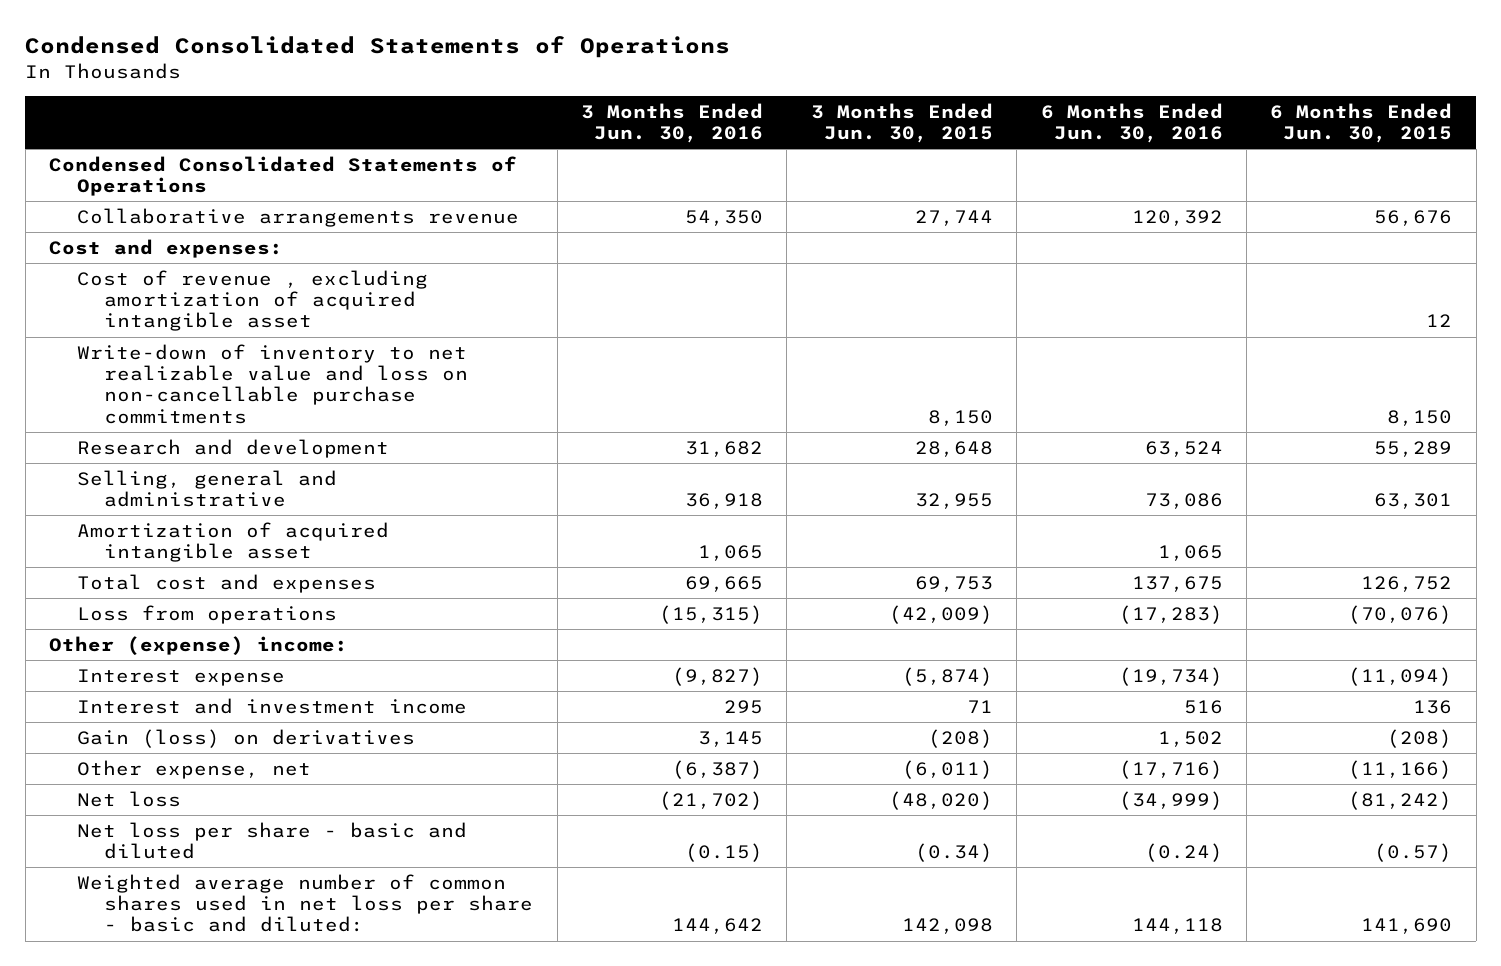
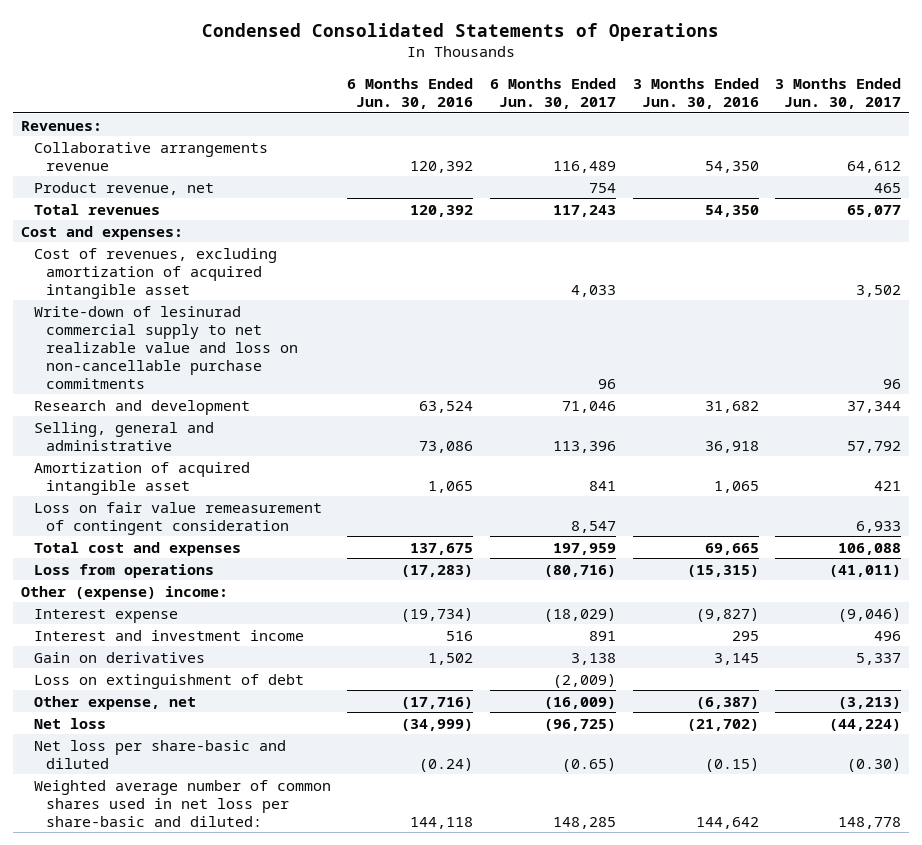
- | 3 Months Ended Jun. 30, 2016 | 3 Months Ended Jun. 30, 2015 | 6 Months Ended Jun. 30, 2016 | 6 Months Ended Jun. 30, 2015
+ | 6 Months Ended Jun. 30, 2016 | 6 Months Ended Jun. 30, 2017 | 3 Months Ended Jun. 30, 2016 | 3 Months Ended Jun. 30, 2017
- Condensed Consolidated Statements of Operations
+ Revenues:
+ Product revenue, net | | 754 | | 465
+ Total revenues | 120,392 | 117,243 | 54,350 | 65,077
- Cost of revenue , excluding amortization of acquired intangible asset | | | | 12
- Write-down of inventory to net realizable value and loss on non-cancellable purchase commitments | | 8,150 | | 8,150
+ Cost of revenues, excluding amortization of acquired intangible asset | | 4,033 | | 3,502
+ Write-down of lesinurad commercial supply to net realizable value and loss on non-cancellable purchase commitments | | 96 | | 96
+ Loss on fair value remeasurement of contingent consideration | | 8,547 | | 6,933
- Gain (loss) on derivatives | 3,145 | (208) | 1,502 | (208)
+ Gain on derivatives | 1,502 | 3,138 | 3,145 | 5,337
+ Loss on extinguishment of debt | | (2,009) | |
- Net loss per share - basic and diluted | (0.15) | (0.34) | (0.24) | (0.57)
- Weighted average number of common shares used in net loss per share - basic and diluted: | 144,642 | 142,098 | 144,118 | 141,690
+ Net loss per share-basic and diluted | (0.24) | (0.65) | (0.15) | (0.30)
+ Weighted average number of common shares used in net loss per share-basic and diluted: | 144,118 | 148,285 | 144,642 | 148,778

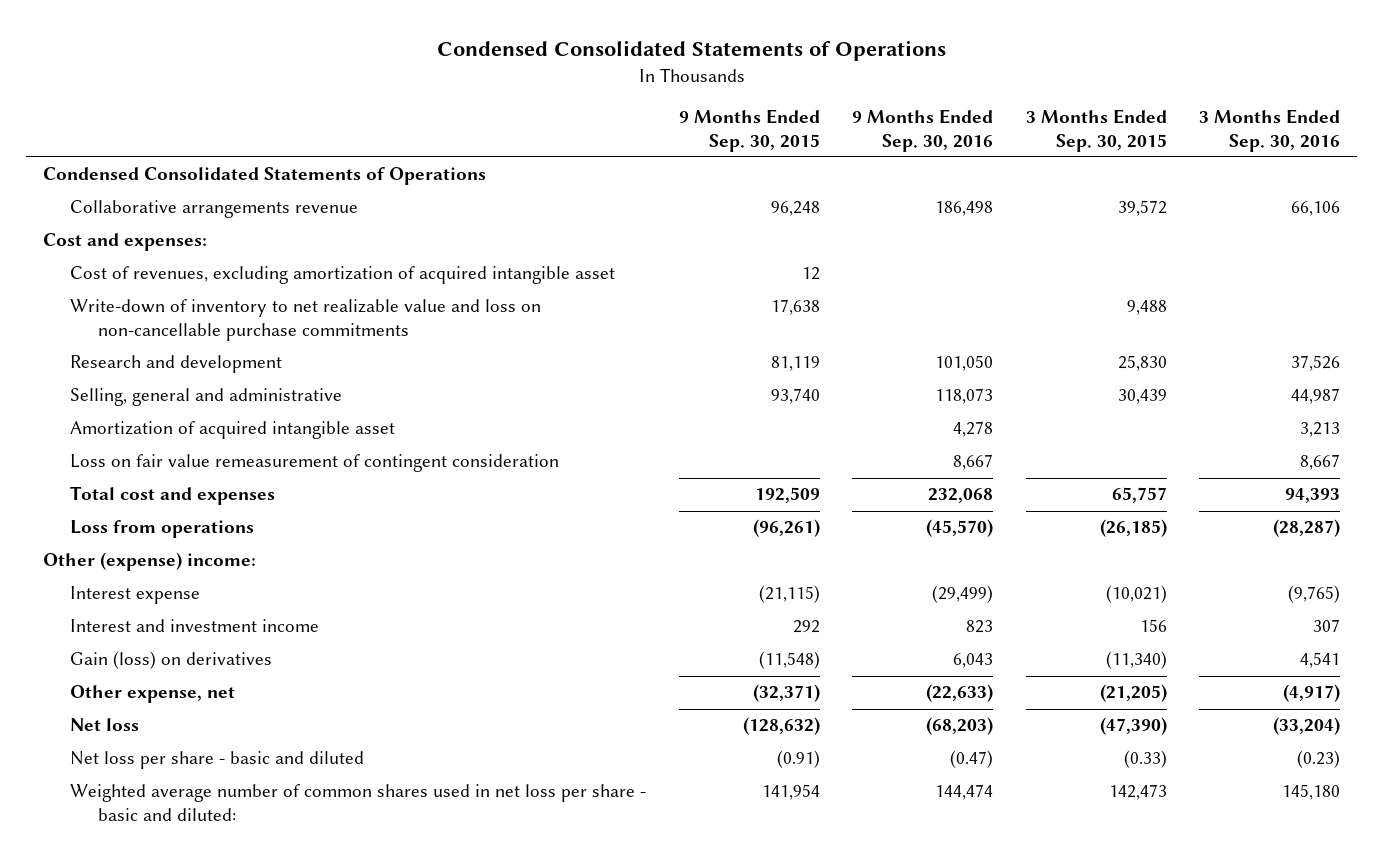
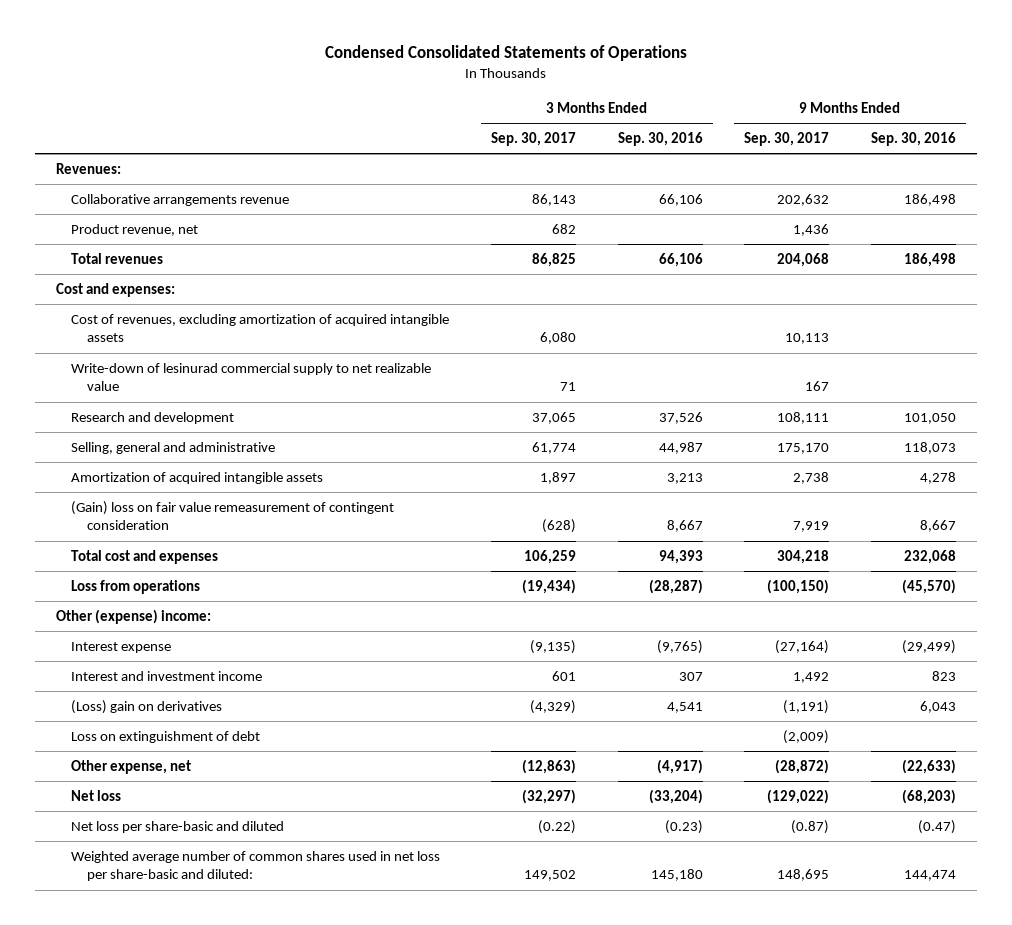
- | 9 Months Ended Sep. 30, 2015 | 9 Months Ended Sep. 30, 2016 | 3 Months Ended Sep. 30, 2015 | 3 Months Ended Sep. 30, 2016
+ | 3 Months Ended Sep. 30, 2017 | 3 Months Ended Sep. 30, 2016 | 9 Months Ended Sep. 30, 2017 | 9 Months Ended Sep. 30, 2016
- Condensed Consolidated Statements of Operations
+ Revenues:
+ Product revenue, net | 682 | | 1,436 |
+ Total revenues | 86,825 | 66,106 | 204,068 | 186,498
- Cost of revenues, excluding amortization of acquired intangible asset | 12 | | |
- Write-down of inventory to net realizable value and loss on non-cancellable purchase commitments | 17,638 | | 9,488 |
+ Cost of revenues, excluding amortization of acquired intangible assets | 6,080 | | 10,113 |
+ Write-down of lesinurad commercial supply to net realizable value | 71 | | 167 |
- Amortization of acquired intangible asset | | 4,278 | | 3,213
- Loss on fair value remeasurement of contingent consideration | | 8,667 | | 8,667
+ Amortization of acquired intangible assets | 1,897 | 3,213 | 2,738 | 4,278
+ (Gain) loss on fair value remeasurement of contingent consideration | (628) | 8,667 | 7,919 | 8,667
- Gain (loss) on derivatives | (11,548) | 6,043 | (11,340) | 4,541
+ (Loss) gain on derivatives | (4,329) | 4,541 | (1,191) | 6,043
+ Loss on extinguishment of debt | | | (2,009) |
- Net loss per share - basic and diluted | (0.91) | (0.47) | (0.33) | (0.23)
- Weighted average number of common shares used in net loss per share - basic and diluted: | 141,954 | 144,474 | 142,473 | 145,180
+ Net loss per share-basic and diluted | (0.22) | (0.23) | (0.87) | (0.47)
+ Weighted average number of common shares used in net loss per share-basic and diluted: | 149,502 | 145,180 | 148,695 | 144,474

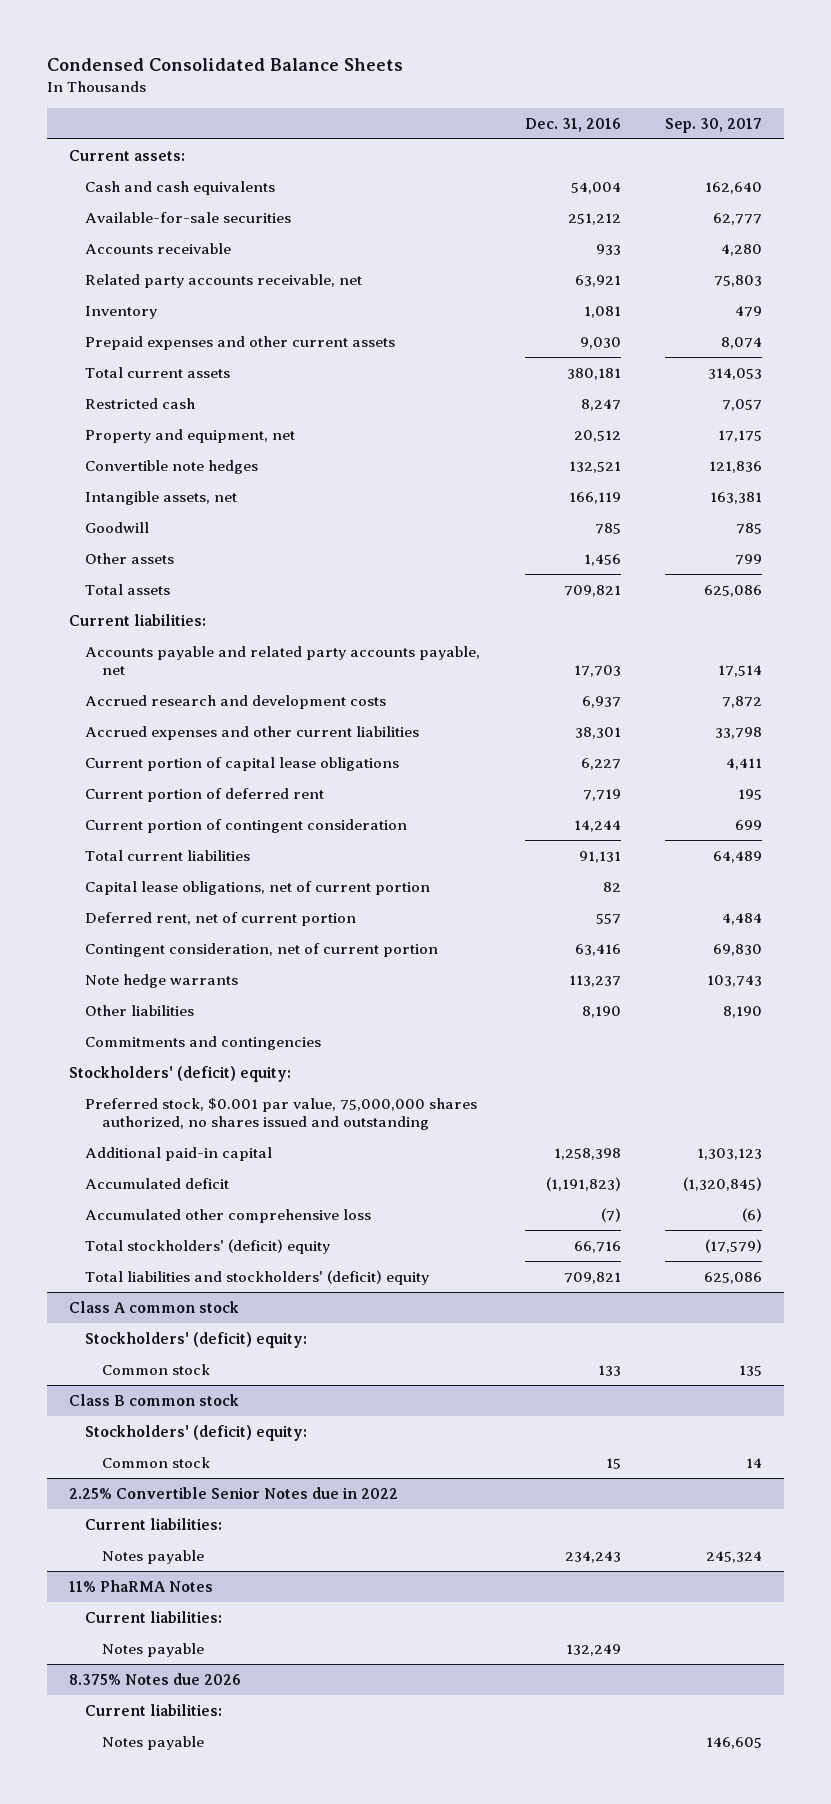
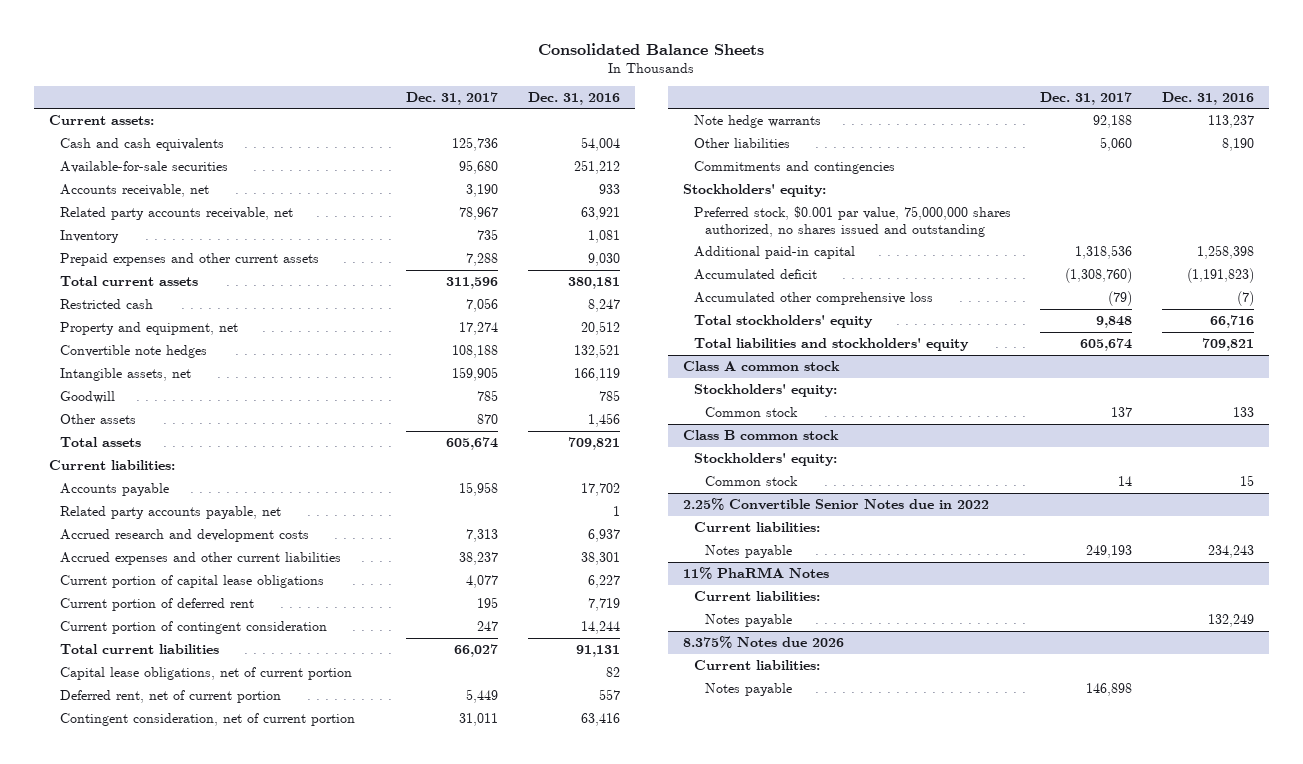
- Condensed Consolidated Balance Sheets
+ Consolidated Balance Sheets
- | Dec. 31, 2016 | Sep. 30, 2017
+ | Dec. 31, 2017 | Dec. 31, 2016
- Accounts receivable | 933 | 4,280
+ Accounts receivable, net | 3,190 | 933
- Accounts payable and related party accounts payable, net | 17,703 | 17,514
+ Accounts payable | 15,958 | 17,702
+ Related party accounts payable, net | | 1
- Stockholders' (deficit) equity:
+ Stockholders' equity:
- Total stockholders' (deficit) equity | 66,716 | (17,579)
- Total liabilities and stockholders' (deficit) equity | 709,821 | 625,086
+ Total stockholders' equity | 9,848 | 66,716
+ Total liabilities and stockholders' equity | 605,674 | 709,821
@ Class A common stock
- Stockholders' (deficit) equity:
+ Stockholders' equity:
@ Class B common stock
- Stockholders' (deficit) equity:
+ Stockholders' equity:

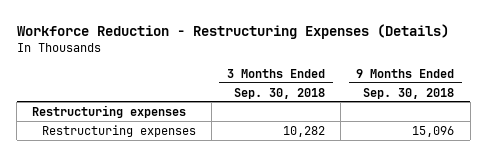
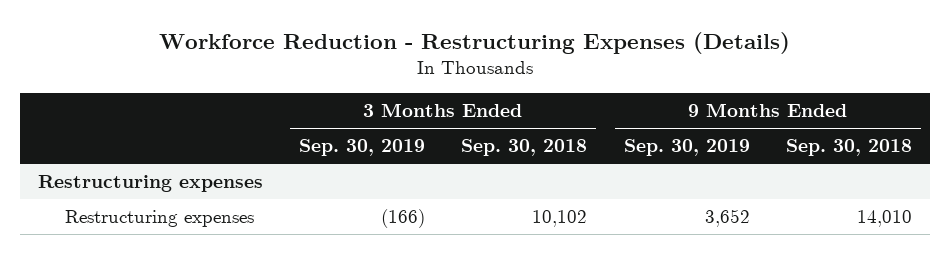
- | 3 Months Ended Sep. 30, 2018 | 9 Months Ended Sep. 30, 2018
+ | 3 Months Ended Sep. 30, 2019 | 3 Months Ended Sep. 30, 2018 | 9 Months Ended Sep. 30, 2019 | 9 Months Ended Sep. 30, 2018
- Restructuring expenses | 10,282 | 15,096
+ Restructuring expenses | (166) | 10,102 | 3,652 | 14,010

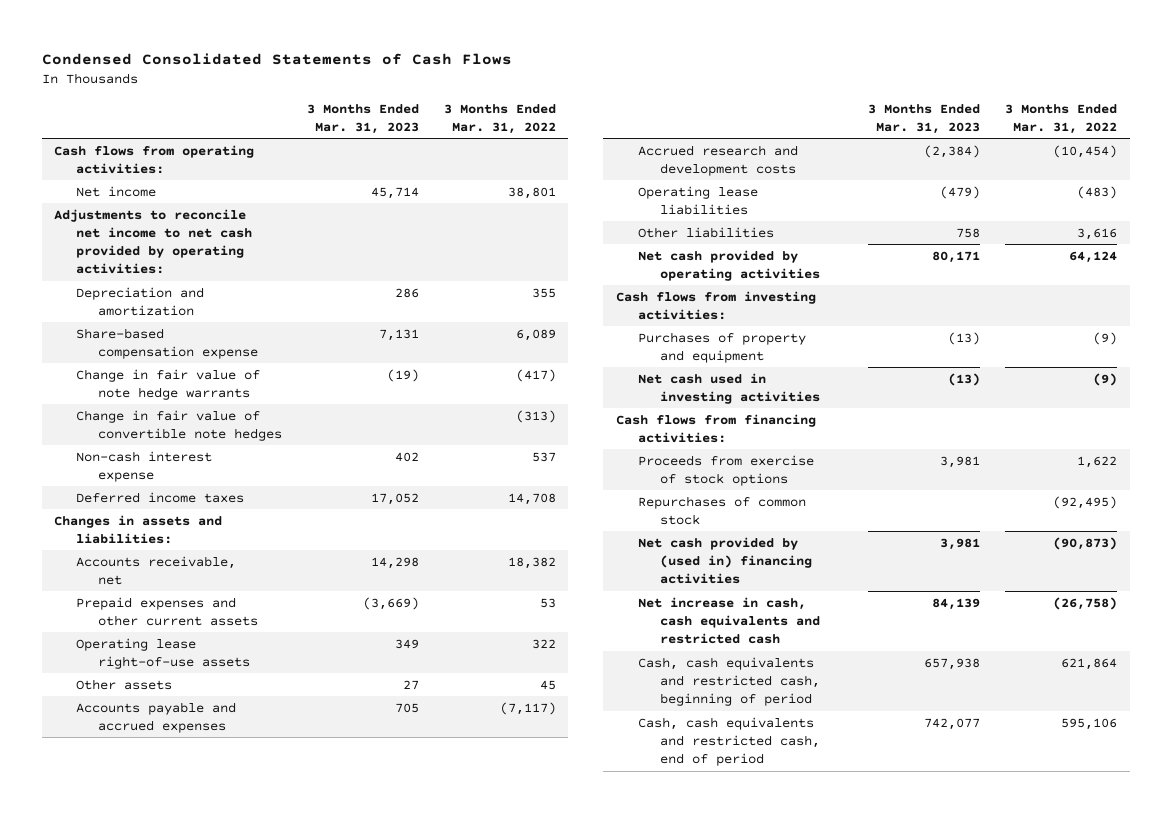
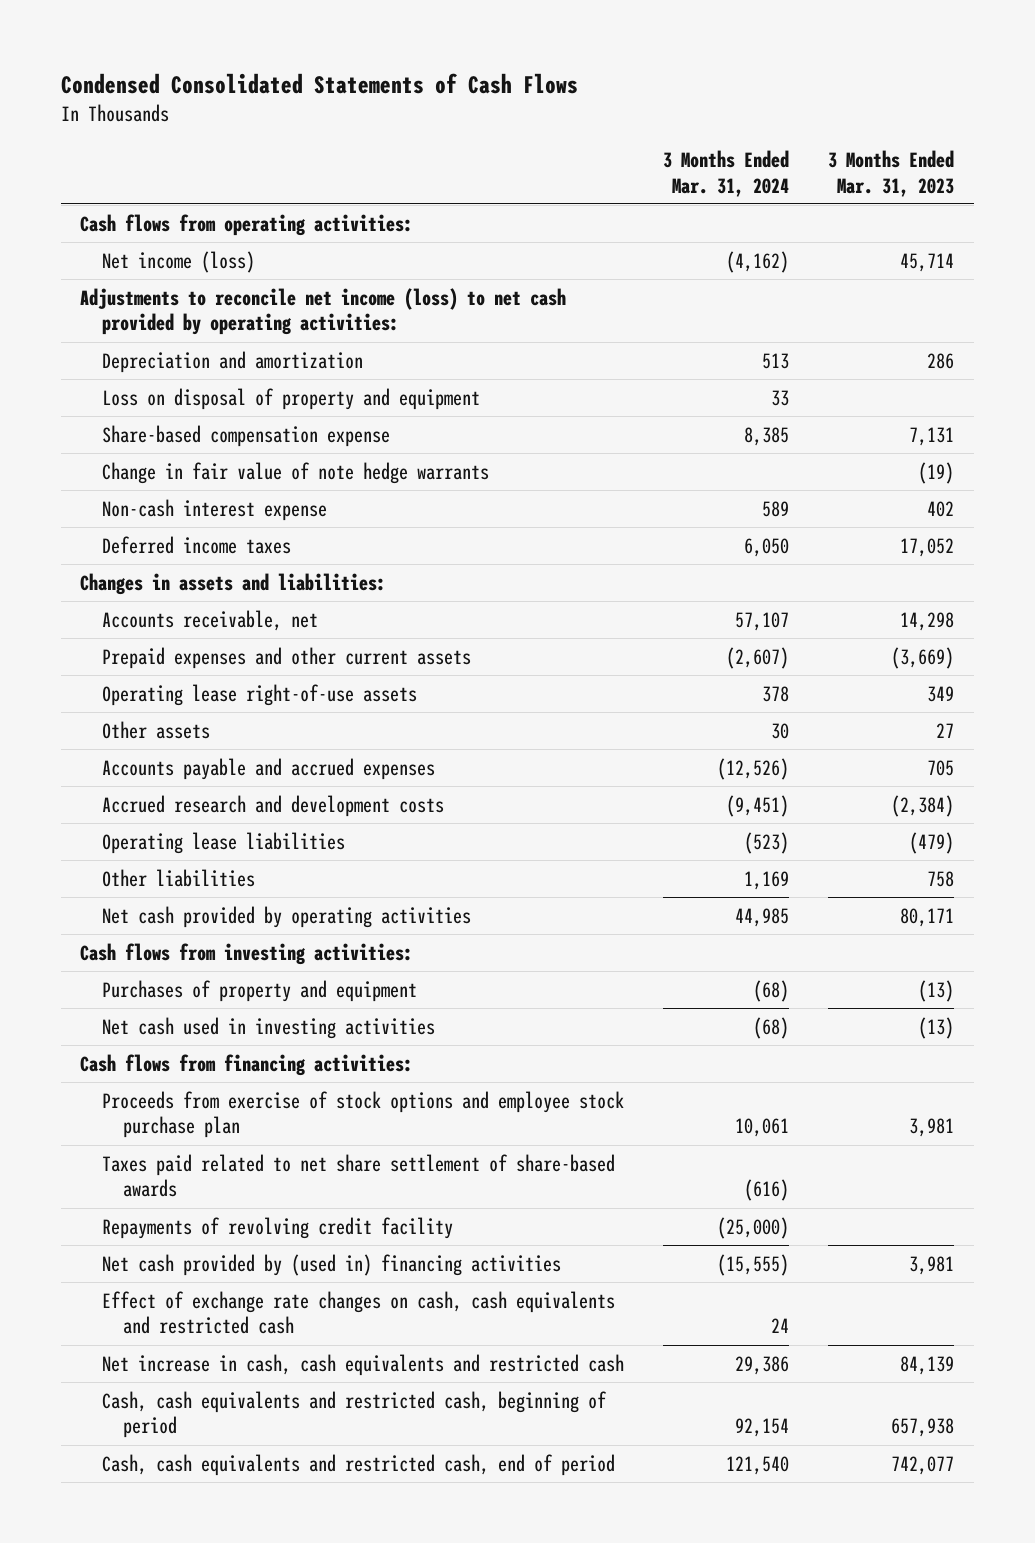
- | 3 Months Ended Mar. 31, 2023 | 3 Months Ended Mar. 31, 2022
+ | 3 Months Ended Mar. 31, 2024 | 3 Months Ended Mar. 31, 2023
- Net income | 45,714 | 38,801
- Adjustments to reconcile net income to net cash provided by operating activities:
+ Net income (loss) | (4,162) | 45,714
+ Adjustments to reconcile net income (loss) to net cash provided by operating activities:
+ Loss on disposal of property and equipment | 33 |
- Change in fair value of convertible note hedges | | (313)
- Proceeds from exercise of stock options | 3,981 | 1,622
- Repurchases of common stock | | (92,495)
+ Proceeds from exercise of stock options and employee stock purchase plan | 10,061 | 3,981
+ Taxes paid related to net share settlement of share-based awards | (616) |
+ Repayments of revolving credit facility | (25,000) |
+ Effect of exchange rate changes on cash, cash equivalents and restricted cash | 24 |

